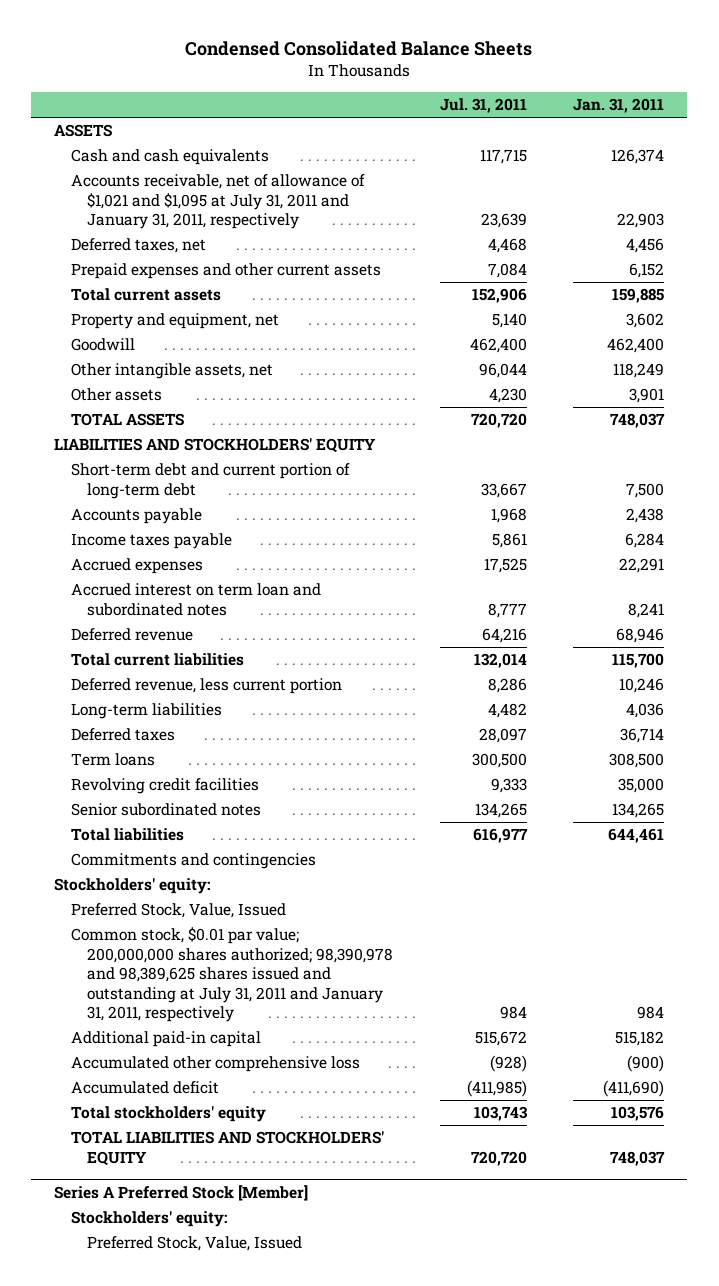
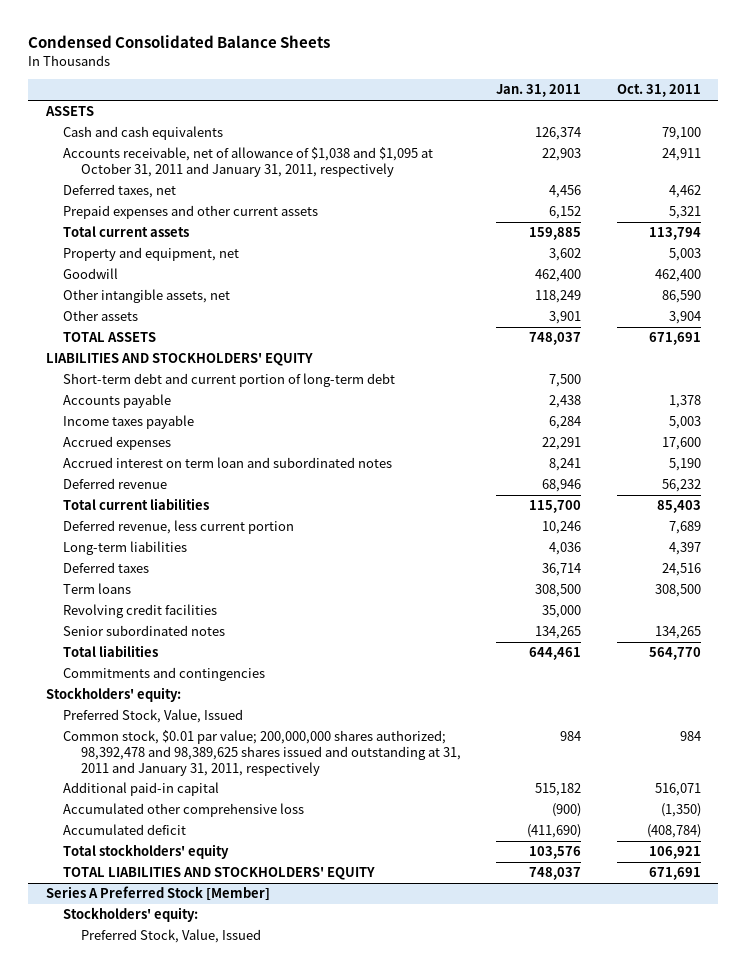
- | Jul. 31, 2011 | Jan. 31, 2011
+ | Jan. 31, 2011 | Oct. 31, 2011
- Accounts receivable, net of allowance of $1,021 and $1,095 at July 31, 2011 and January 31, 2011, respectively | 23,639 | 22,903
+ Accounts receivable, net of allowance of $1,038 and $1,095 at October 31, 2011 and January 31, 2011, respectively | 22,903 | 24,911
- Common stock, $0.01 par value; 200,000,000 shares authorized; 98,390,978 and 98,389,625 shares issued and outstanding at July 31, 2011 and January 31, 2011, respectively | 984 | 984
+ Common stock, $0.01 par value; 200,000,000 shares authorized; 98,392,478 and 98,389,625 shares issued and outstanding at 31, 2011 and January 31, 2011, respectively | 984 | 984

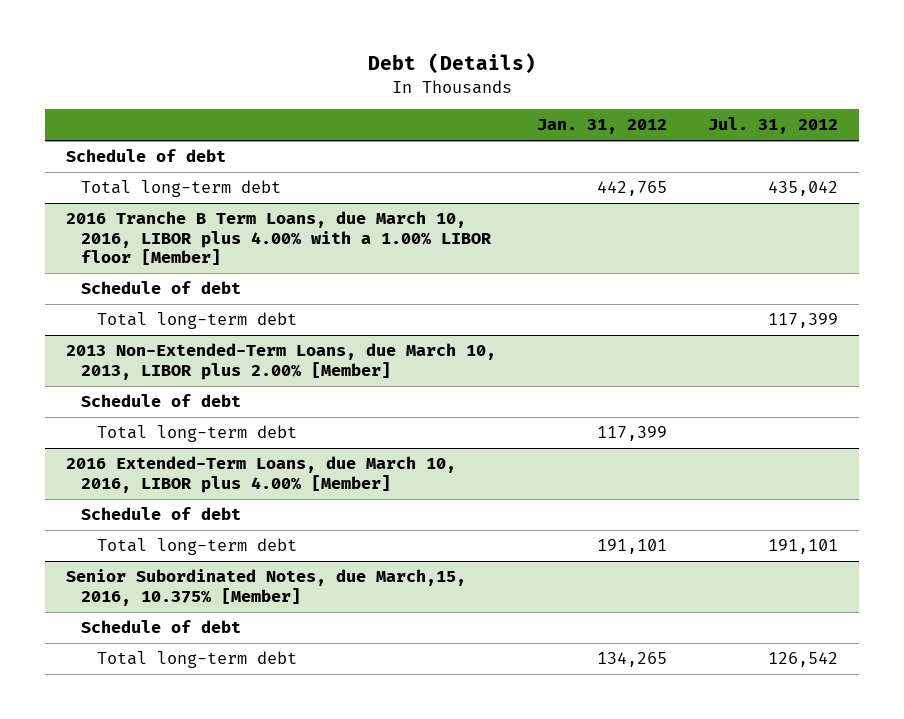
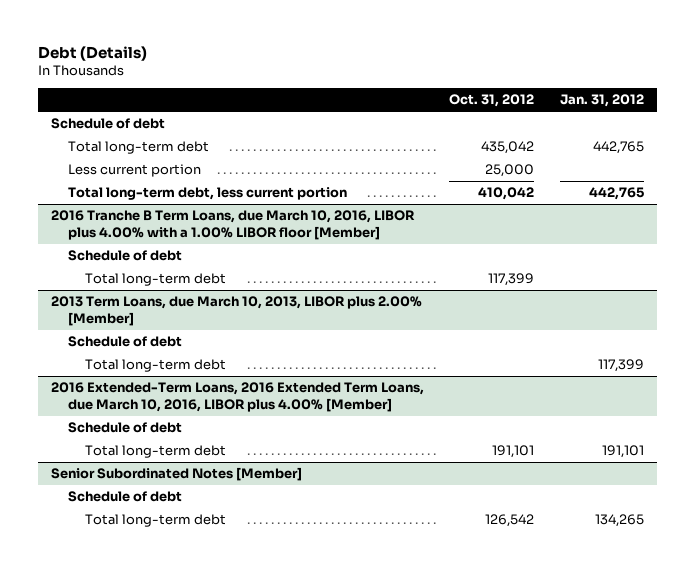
- | Jan. 31, 2012 | Jul. 31, 2012
+ | Oct. 31, 2012 | Jan. 31, 2012
+ Less current portion | 25,000 |
+ Total long-term debt, less current portion | 410,042 | 442,765
- 2013 Non-Extended-Term Loans, due March 10, 2013, LIBOR plus 2.00% [Member]
+ 2013 Term Loans, due March 10, 2013, LIBOR plus 2.00% [Member]
- 2016 Extended-Term Loans, due March 10, 2016, LIBOR plus 4.00% [Member]
+ 2016 Extended-Term Loans, 2016 Extended Term Loans, due March 10, 2016, LIBOR plus 4.00% [Member]
- Senior Subordinated Notes, due March,15, 2016, 10.375% [Member]
+ Senior Subordinated Notes [Member]

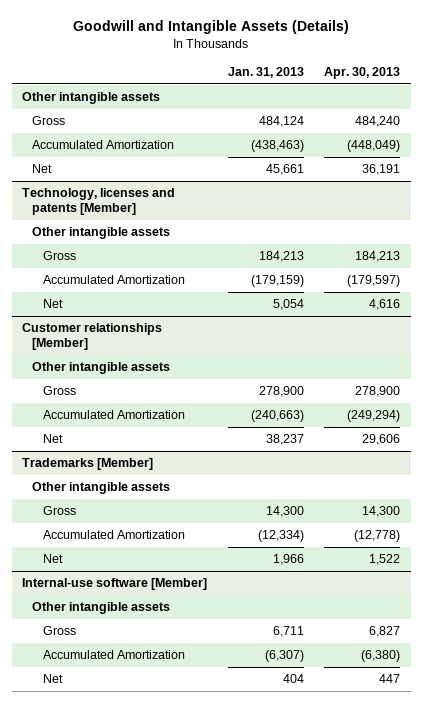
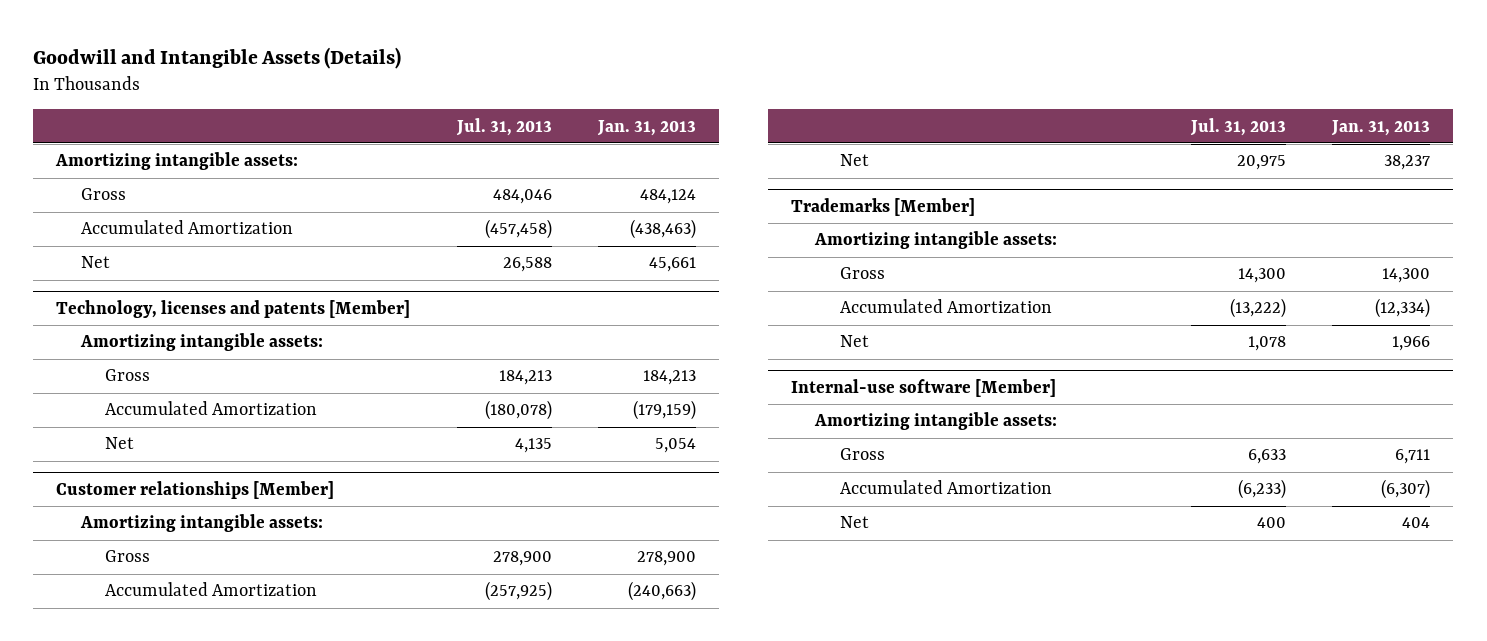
- | Jan. 31, 2013 | Apr. 30, 2013
+ | Jul. 31, 2013 | Jan. 31, 2013
- Other intangible assets
+ Amortizing intangible assets:
@ Technology, licenses and patents [Member]
- Other intangible assets
+ Amortizing intangible assets:
@ Customer relationships [Member]
- Other intangible assets
+ Amortizing intangible assets:
@ Trademarks [Member]
- Other intangible assets
+ Amortizing intangible assets:
@ Internal-use software [Member]
- Other intangible assets
+ Amortizing intangible assets:

